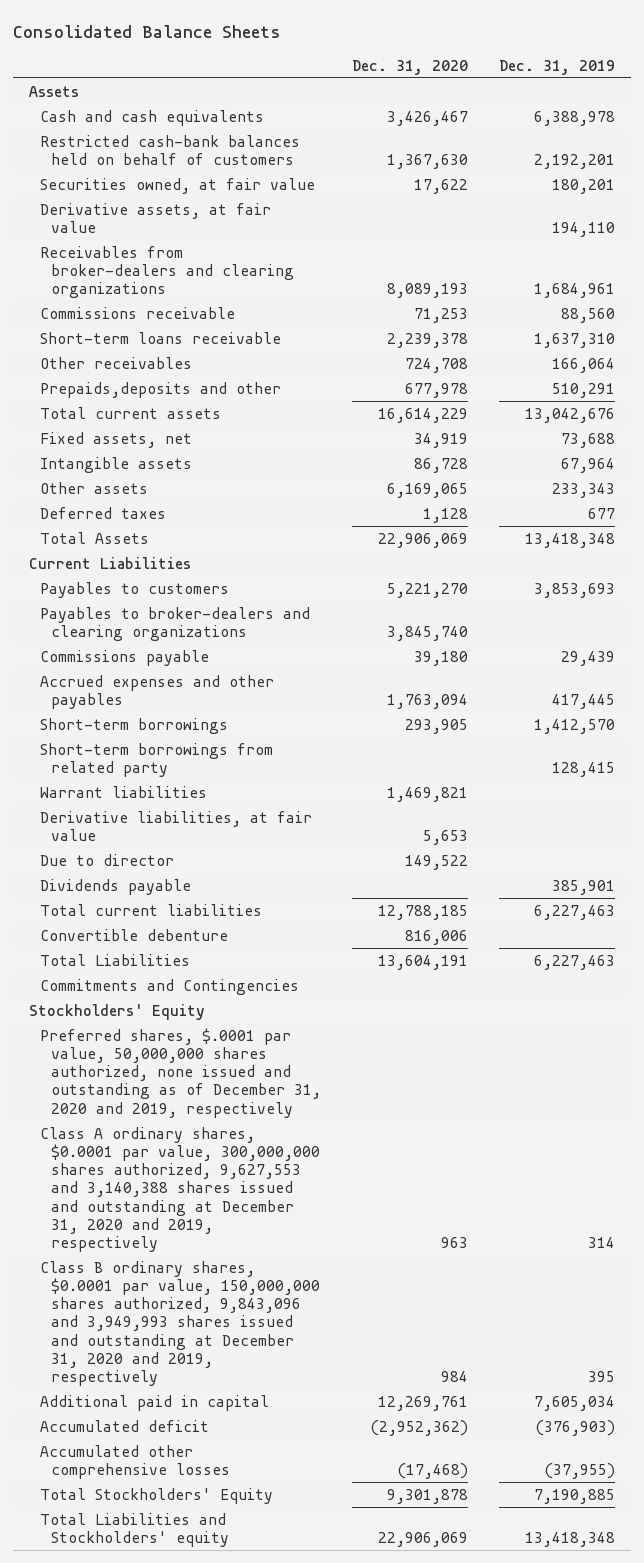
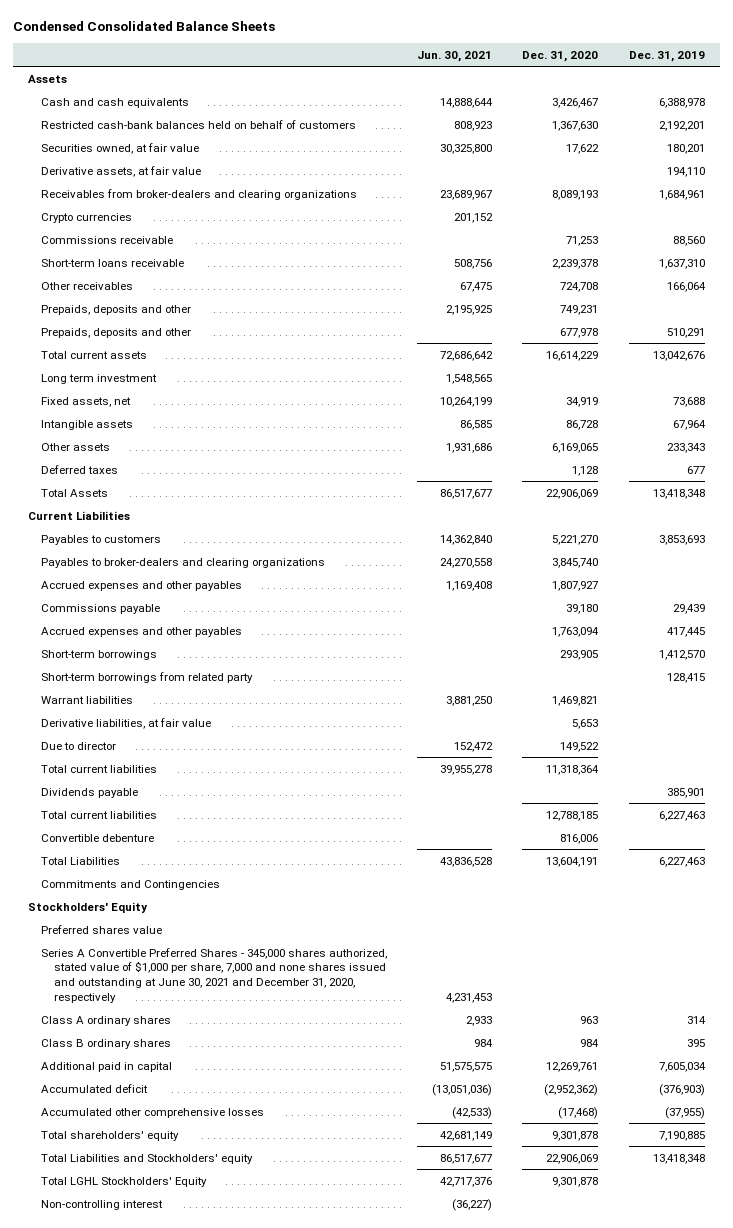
- Consolidated Balance Sheets
+ Condensed Consolidated Balance Sheets
- | Dec. 31, 2020 | Dec. 31, 2019
+ | Jun. 30, 2021 | Dec. 31, 2020 | Dec. 31, 2019
+ Crypto currencies | 201,152 | |
- Prepaids,deposits and other | 677,978 | 510,291
+ Prepaids, deposits and other | 2,195,925 | 749,231 |
+ Prepaids, deposits and other | | 677,978 | 510,291
+ Long term investment | 1,548,565 | |
+ Accrued expenses and other payables | 1,169,408 | 1,807,927 |
+ Total current liabilities | 39,955,278 | 11,318,364 |
- Preferred shares, $.0001 par value, 50,000,000 shares authorized, none issued and outstanding as of December 31, 2020 and 2019, respectively
- Class A ordinary shares, $0.0001 par value, 300,000,000 shares authorized, 9,627,553 and 3,140,388 shares issued and outstanding at December 31, 2020 and 2019, respectively | 963 | 314
- Class B ordinary shares, $0.0001 par value, 150,000,000 shares authorized, 9,843,096 and 3,949,993 shares issued and outstanding at December 31, 2020 and 2019, respectively | 984 | 395
+ Preferred shares value
+ Series A Convertible Preferred Shares - 345,000 shares authorized, stated value of $1,000 per share, 7,000 and none shares issued and outstanding at June 30, 2021 and December 31, 2020, respectively | 4,231,453 | |
+ Class A ordinary shares | 2,933 | 963 | 314
+ Class B ordinary shares | 984 | 984 | 395
- Total Stockholders' Equity | 9,301,878 | 7,190,885
+ Total shareholders' equity | 42,681,149 | 9,301,878 | 7,190,885
+ Total LGHL Stockholders' Equity | 42,717,376 | 9,301,878 |
+ Non-controlling interest | (36,227) | |

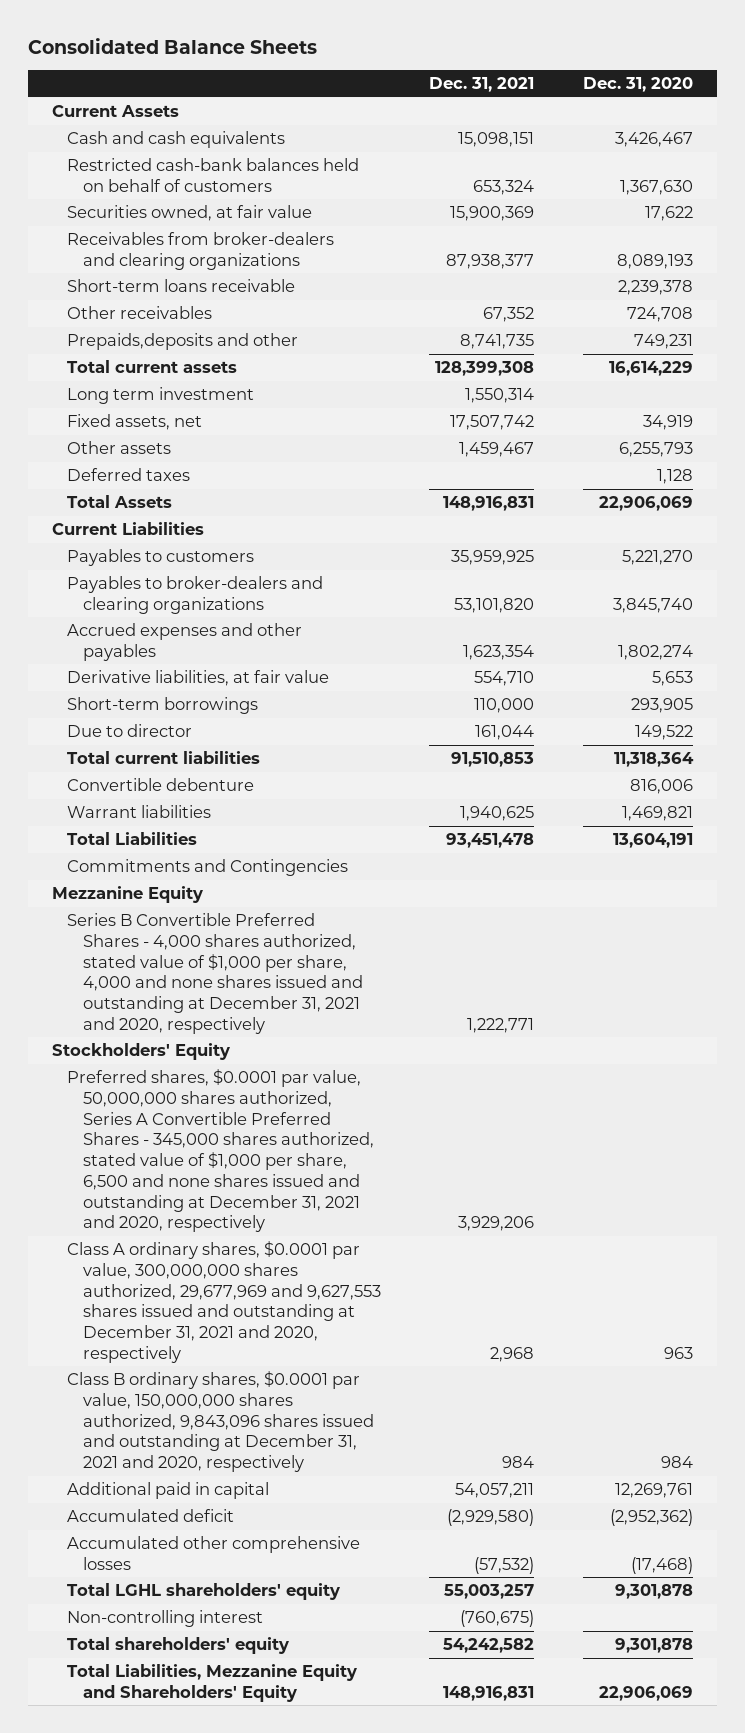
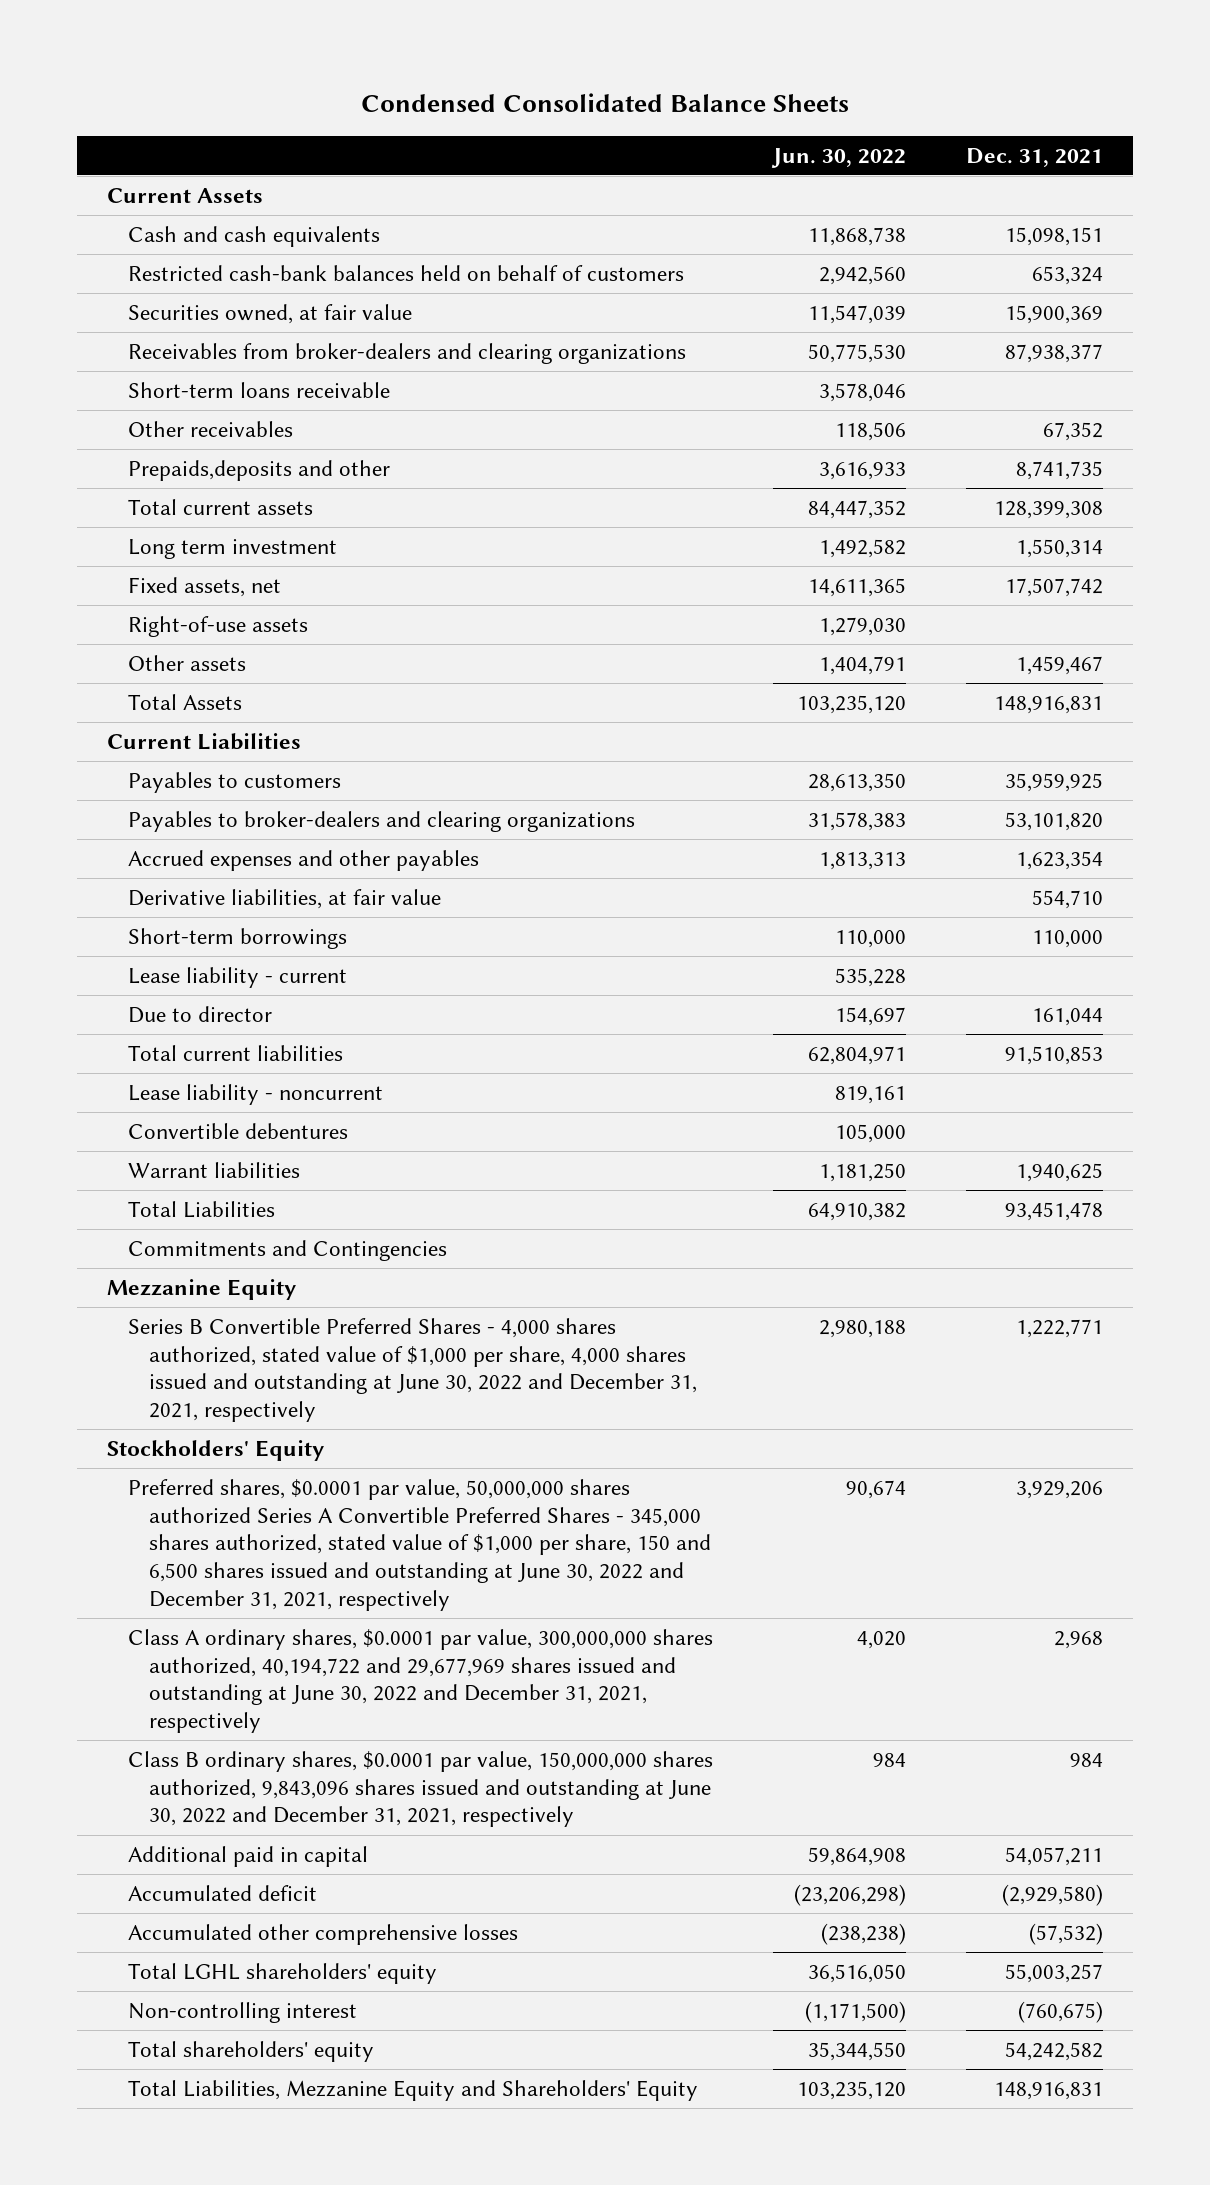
- Consolidated Balance Sheets
+ Condensed Consolidated Balance Sheets
- | Dec. 31, 2021 | Dec. 31, 2020
+ | Jun. 30, 2022 | Dec. 31, 2021
+ Right-of-use assets | 1,279,030 |
- Deferred taxes | | 1,128
+ Lease liability - current | 535,228 |
- Convertible debenture | | 816,006
+ Lease liability - noncurrent | 819,161 |
+ Convertible debentures | 105,000 |
- Series B Convertible Preferred Shares - 4,000 shares authorized, stated value of $1,000 per share, 4,000 and none shares issued and outstanding at December 31, 2021 and 2020, respectively | 1,222,771 |
+ Series B Convertible Preferred Shares - 4,000 shares authorized, stated value of $1,000 per share, 4,000 shares issued and outstanding at June 30, 2022 and December 31, 2021, respectively | 2,980,188 | 1,222,771
- Preferred shares, $0.0001 par value, 50,000,000 shares authorized, Series A Convertible Preferred Shares - 345,000 shares authorized, stated value of $1,000 per share, 6,500 and none shares issued and outstanding at December 31, 2021 and 2020, respectively | 3,929,206 |
- Class A ordinary shares, $0.0001 par value, 300,000,000 shares authorized, 29,677,969 and 9,627,553 shares issued and outstanding at December 31, 2021 and 2020, respectively | 2,968 | 963
- Class B ordinary shares, $0.0001 par value, 150,000,000 shares authorized, 9,843,096 shares issued and outstanding at December 31, 2021 and 2020, respectively | 984 | 984
+ Preferred shares, $0.0001 par value, 50,000,000 shares authorized Series A Convertible Preferred Shares - 345,000 shares authorized, stated value of $1,000 per share, 150 and 6,500 shares issued and outstanding at June 30, 2022 and December 31, 2021, respectively | 90,674 | 3,929,206
+ Class A ordinary shares, $0.0001 par value, 300,000,000 shares authorized, 40,194,722 and 29,677,969 shares issued and outstanding at June 30, 2022 and December 31, 2021, respectively | 4,020 | 2,968
+ Class B ordinary shares, $0.0001 par value, 150,000,000 shares authorized, 9,843,096 shares issued and outstanding at June 30, 2022 and December 31, 2021, respectively | 984 | 984

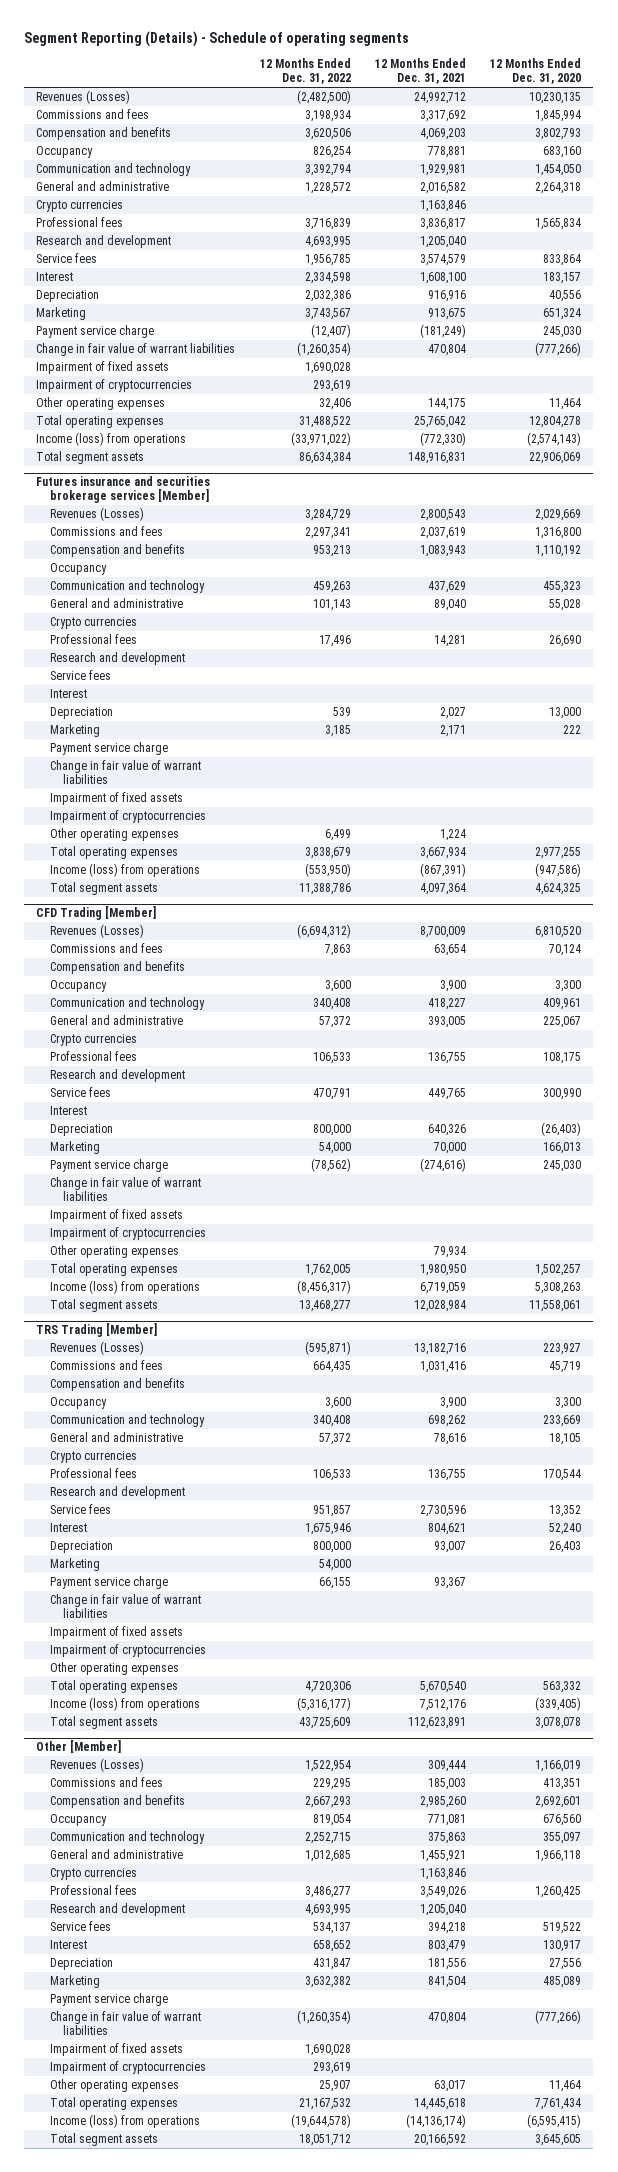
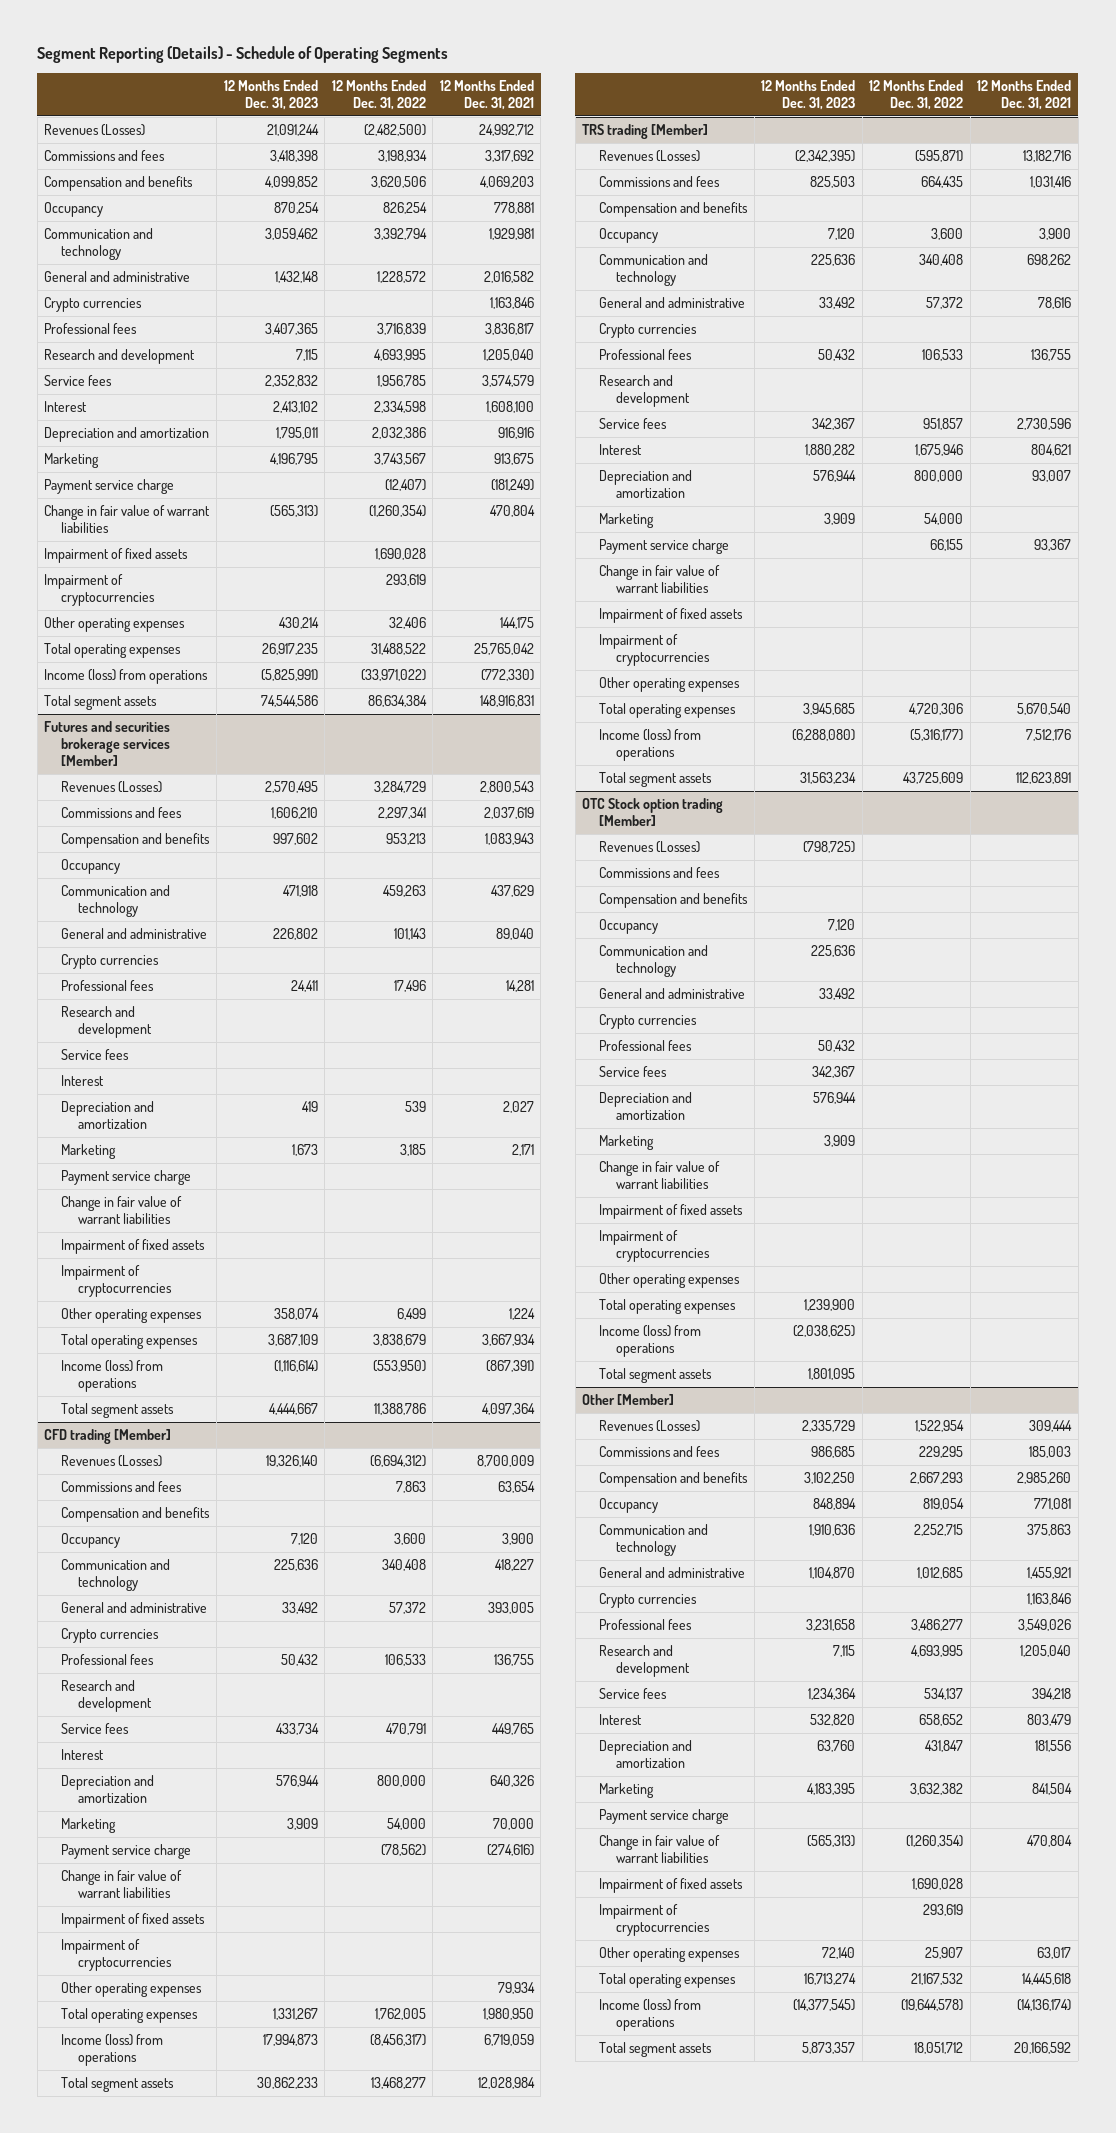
- Segment Reporting (Details) - Schedule of operating segments
+ Segment Reporting (Details) - Schedule of Operating Segments
- | 12 Months Ended Dec. 31, 2022 | 12 Months Ended Dec. 31, 2021 | 12 Months Ended Dec. 31, 2020
+ | 12 Months Ended Dec. 31, 2023 | 12 Months Ended Dec. 31, 2022 | 12 Months Ended Dec. 31, 2021
- Depreciation | 2,032,386 | 916,916 | 40,556
+ Depreciation and amortization | 1,795,011 | 2,032,386 | 916,916
- Futures insurance and securities brokerage services [Member]
+ Futures and securities brokerage services [Member]
- Depreciation | 539 | 2,027 | 13,000
+ Depreciation and amortization | 419 | 539 | 2,027
- CFD Trading [Member]
+ CFD trading [Member]
- Depreciation | 800,000 | 640,326 | (26,403)
+ Depreciation and amortization | 576,944 | 800,000 | 640,326
- TRS Trading [Member]
+ TRS trading [Member]
- Depreciation | 800,000 | 93,007 | 26,403
+ Depreciation and amortization | 576,944 | 800,000 | 93,007
+ OTC Stock option trading [Member]
+ Revenues (Losses) | (798,725) | |
+ Commissions and fees
+ Compensation and benefits
+ Occupancy | 7,120 | |
+ Communication and technology | 225,636 | |
+ General and administrative | 33,492 | |
+ Crypto currencies
+ Professional fees | 50,432 | |
+ Service fees | 342,367 | |
+ Depreciation and amortization | 576,944 | |
+ Marketing | 3,909 | |
+ Change in fair value of warrant liabilities
+ Impairment of fixed assets
+ Impairment of cryptocurrencies
+ Other operating expenses
+ Total operating expenses | 1,239,900 | |
+ Income (loss) from operations | (2,038,625) | |
+ Total segment assets | 1,801,095 | |
@ Other [Member]
- Depreciation | 431,847 | 181,556 | 27,556
+ Depreciation and amortization | 63,760 | 431,847 | 181,556

